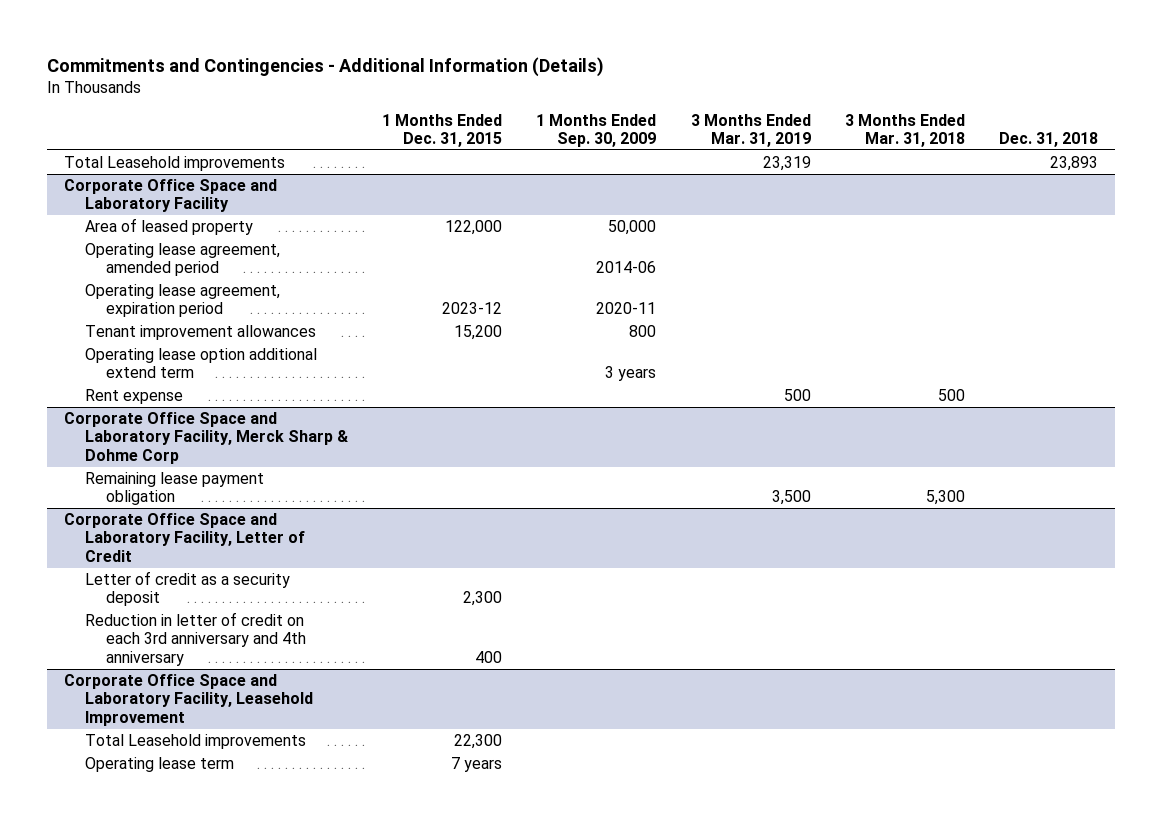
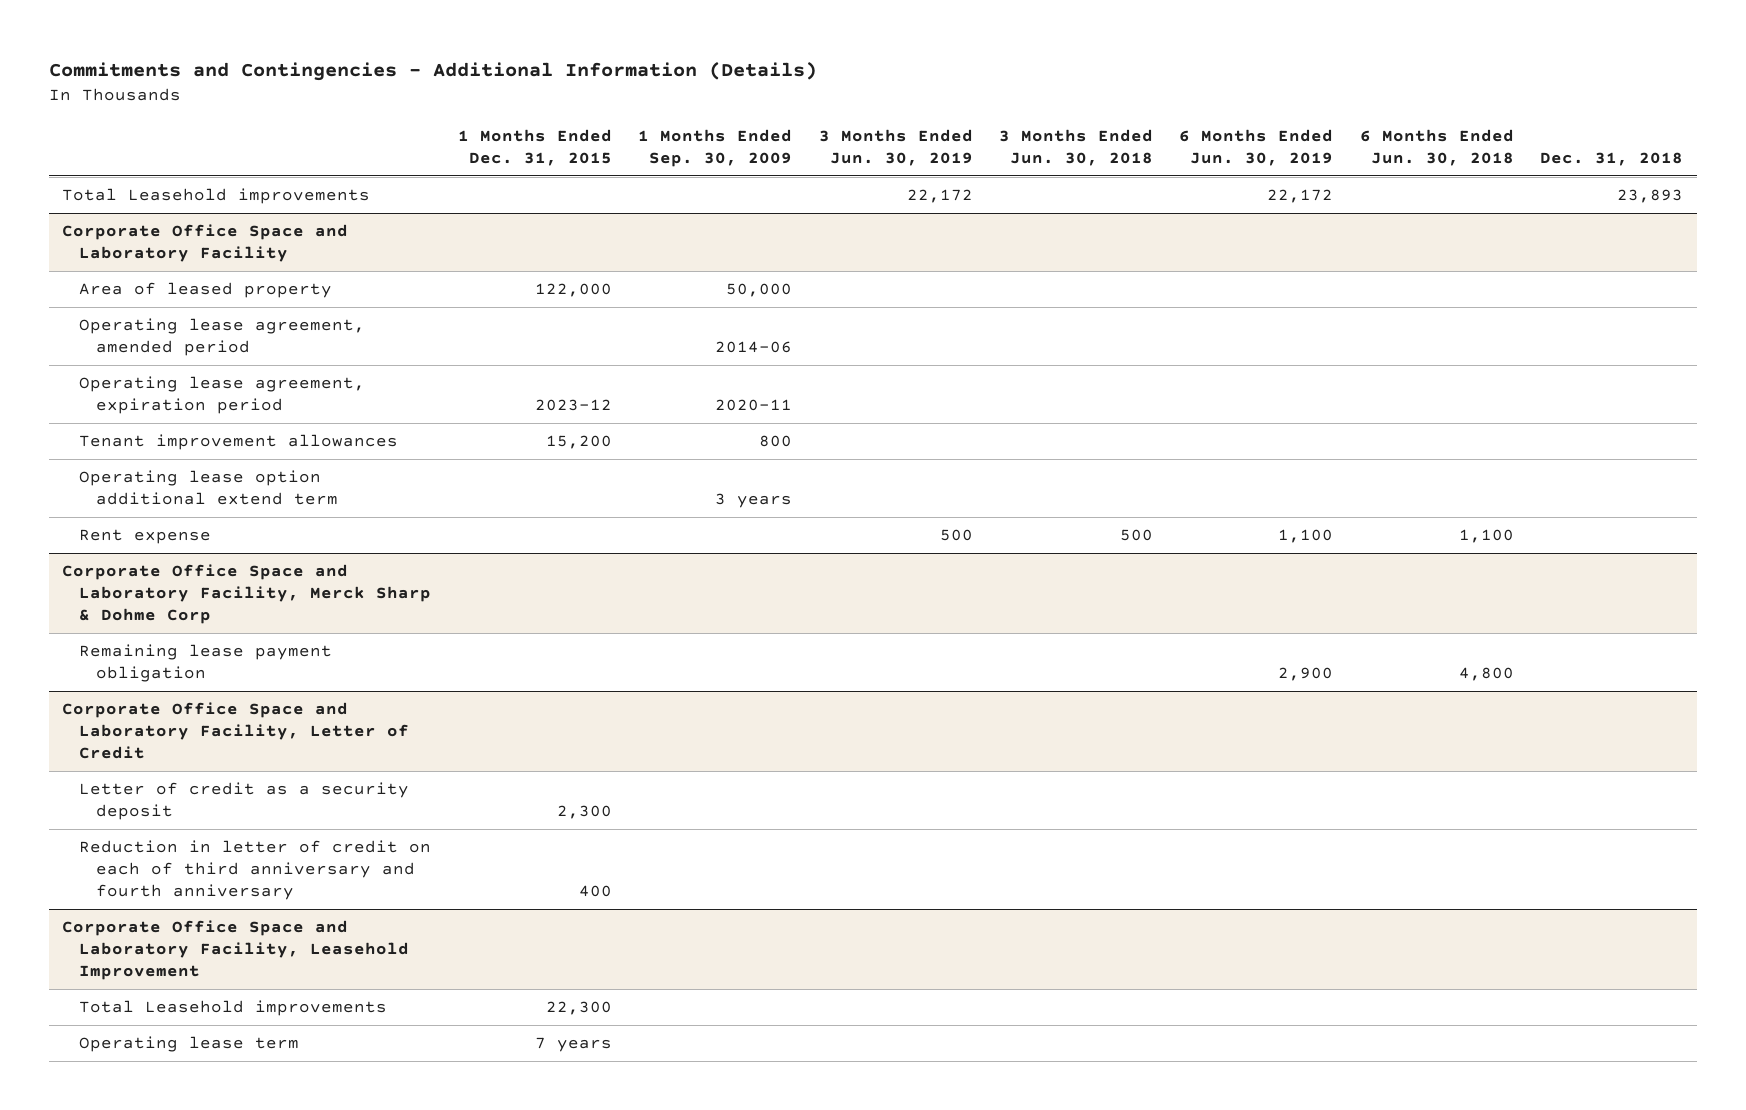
- | 1 Months Ended Dec. 31, 2015 | 1 Months Ended Sep. 30, 2009 | 3 Months Ended Mar. 31, 2019 | 3 Months Ended Mar. 31, 2018 | Dec. 31, 2018
+ | 1 Months Ended Dec. 31, 2015 | 1 Months Ended Sep. 30, 2009 | 3 Months Ended Jun. 30, 2019 | 3 Months Ended Jun. 30, 2018 | 6 Months Ended Jun. 30, 2019 | 6 Months Ended Jun. 30, 2018 | Dec. 31, 2018
@ Corporate Office Space and Laboratory Facility, Letter of Credit
- Reduction in letter of credit on each 3rd anniversary and 4th anniversary | 400 | | | |
+ Reduction in letter of credit on each of third anniversary and fourth anniversary | 400 | | | | | |

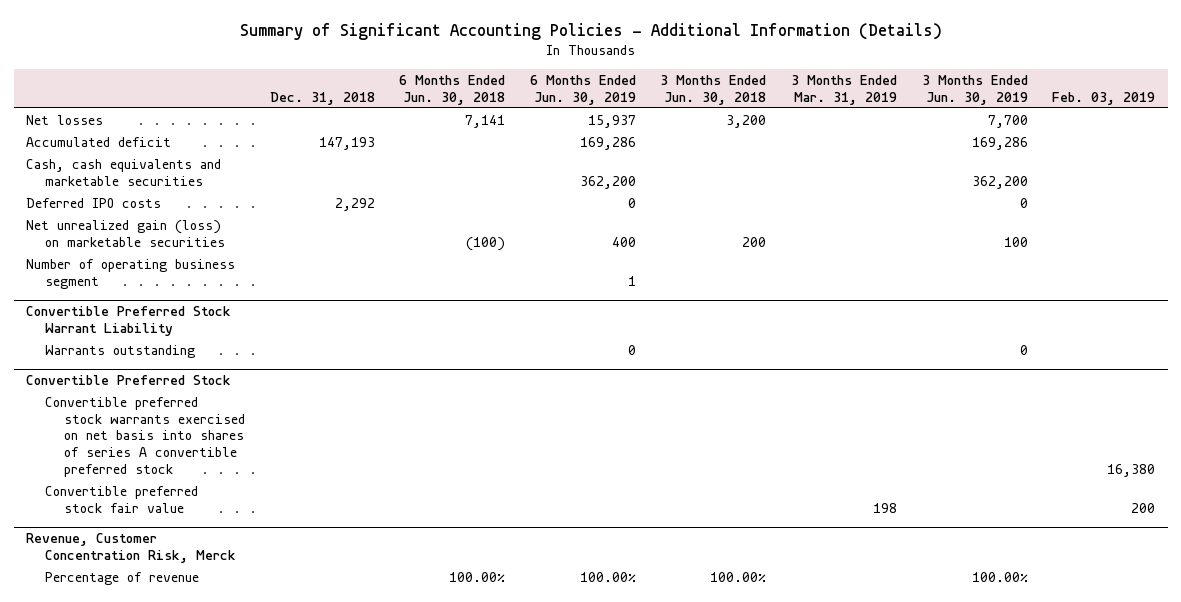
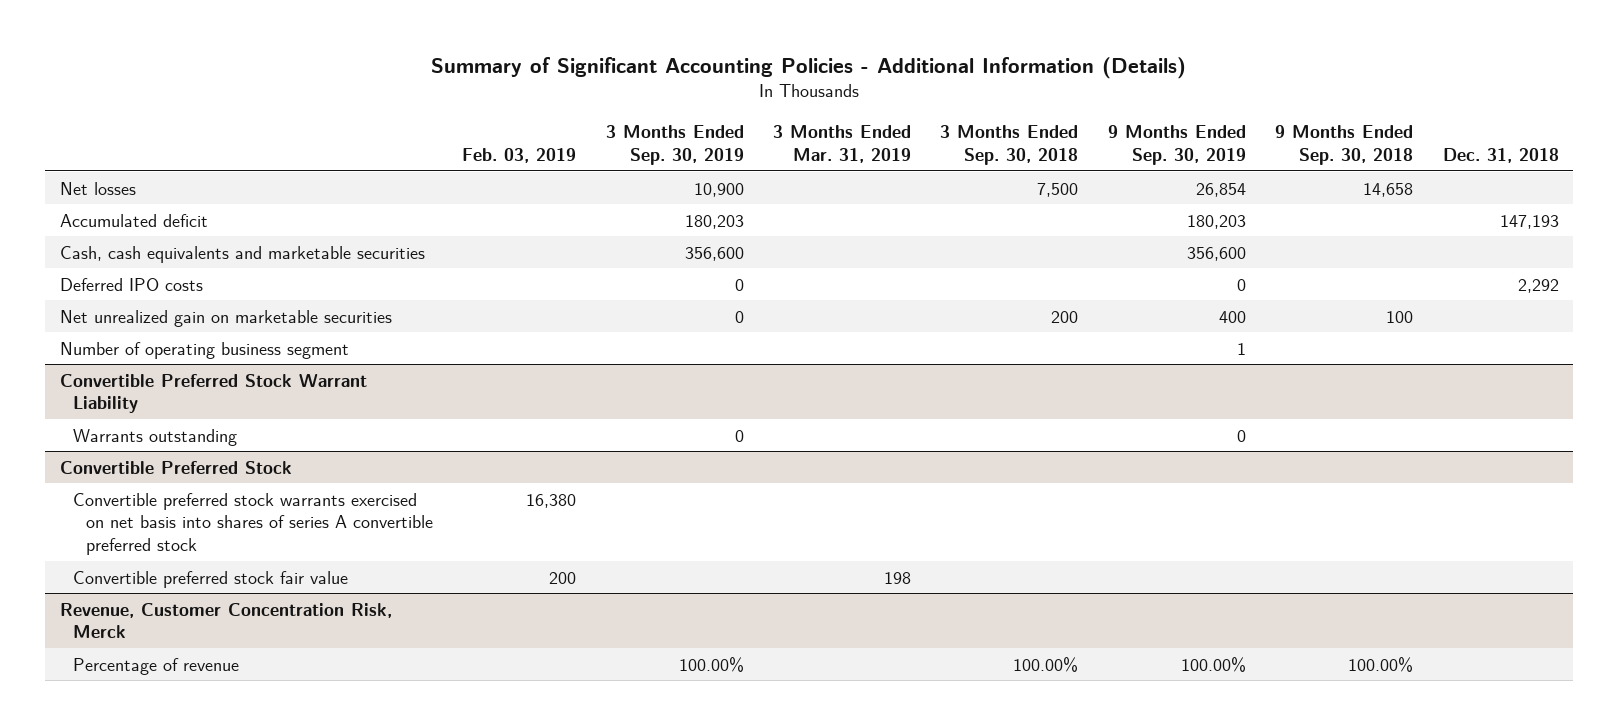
- | Dec. 31, 2018 | 6 Months Ended Jun. 30, 2018 | 6 Months Ended Jun. 30, 2019 | 3 Months Ended Jun. 30, 2018 | 3 Months Ended Mar. 31, 2019 | 3 Months Ended Jun. 30, 2019 | Feb. 03, 2019
+ | Feb. 03, 2019 | 3 Months Ended Sep. 30, 2019 | 3 Months Ended Mar. 31, 2019 | 3 Months Ended Sep. 30, 2018 | 9 Months Ended Sep. 30, 2019 | 9 Months Ended Sep. 30, 2018 | Dec. 31, 2018
- Net unrealized gain (loss) on marketable securities | | (100) | 400 | 200 | | 100 |
+ Net unrealized gain on marketable securities | | 0 | | 200 | 400 | 100 |

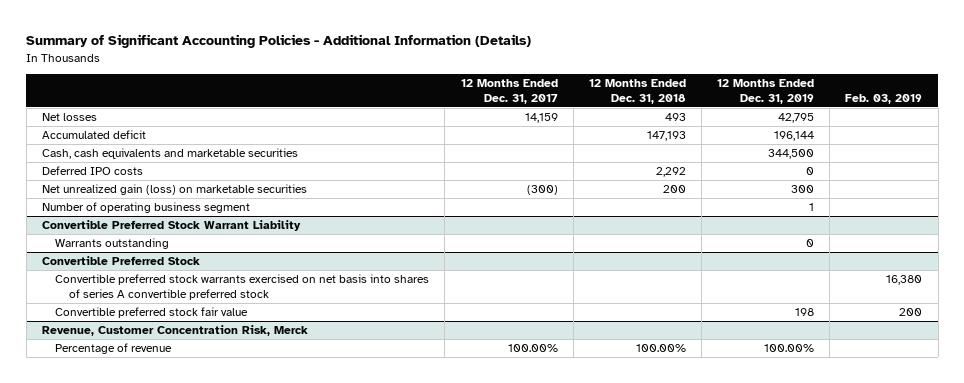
- | Feb. 03, 2019 | 3 Months Ended Sep. 30, 2019 | 3 Months Ended Mar. 31, 2019 | 3 Months Ended Sep. 30, 2018 | 9 Months Ended Sep. 30, 2019 | 9 Months Ended Sep. 30, 2018 | Dec. 31, 2018
+ | 12 Months Ended Dec. 31, 2017 | 12 Months Ended Dec. 31, 2018 | 12 Months Ended Dec. 31, 2019 | Feb. 03, 2019
- Net unrealized gain on marketable securities | | 0 | | 200 | 400 | 100 |
+ Net unrealized gain (loss) on marketable securities | (300) | 200 | 300 |

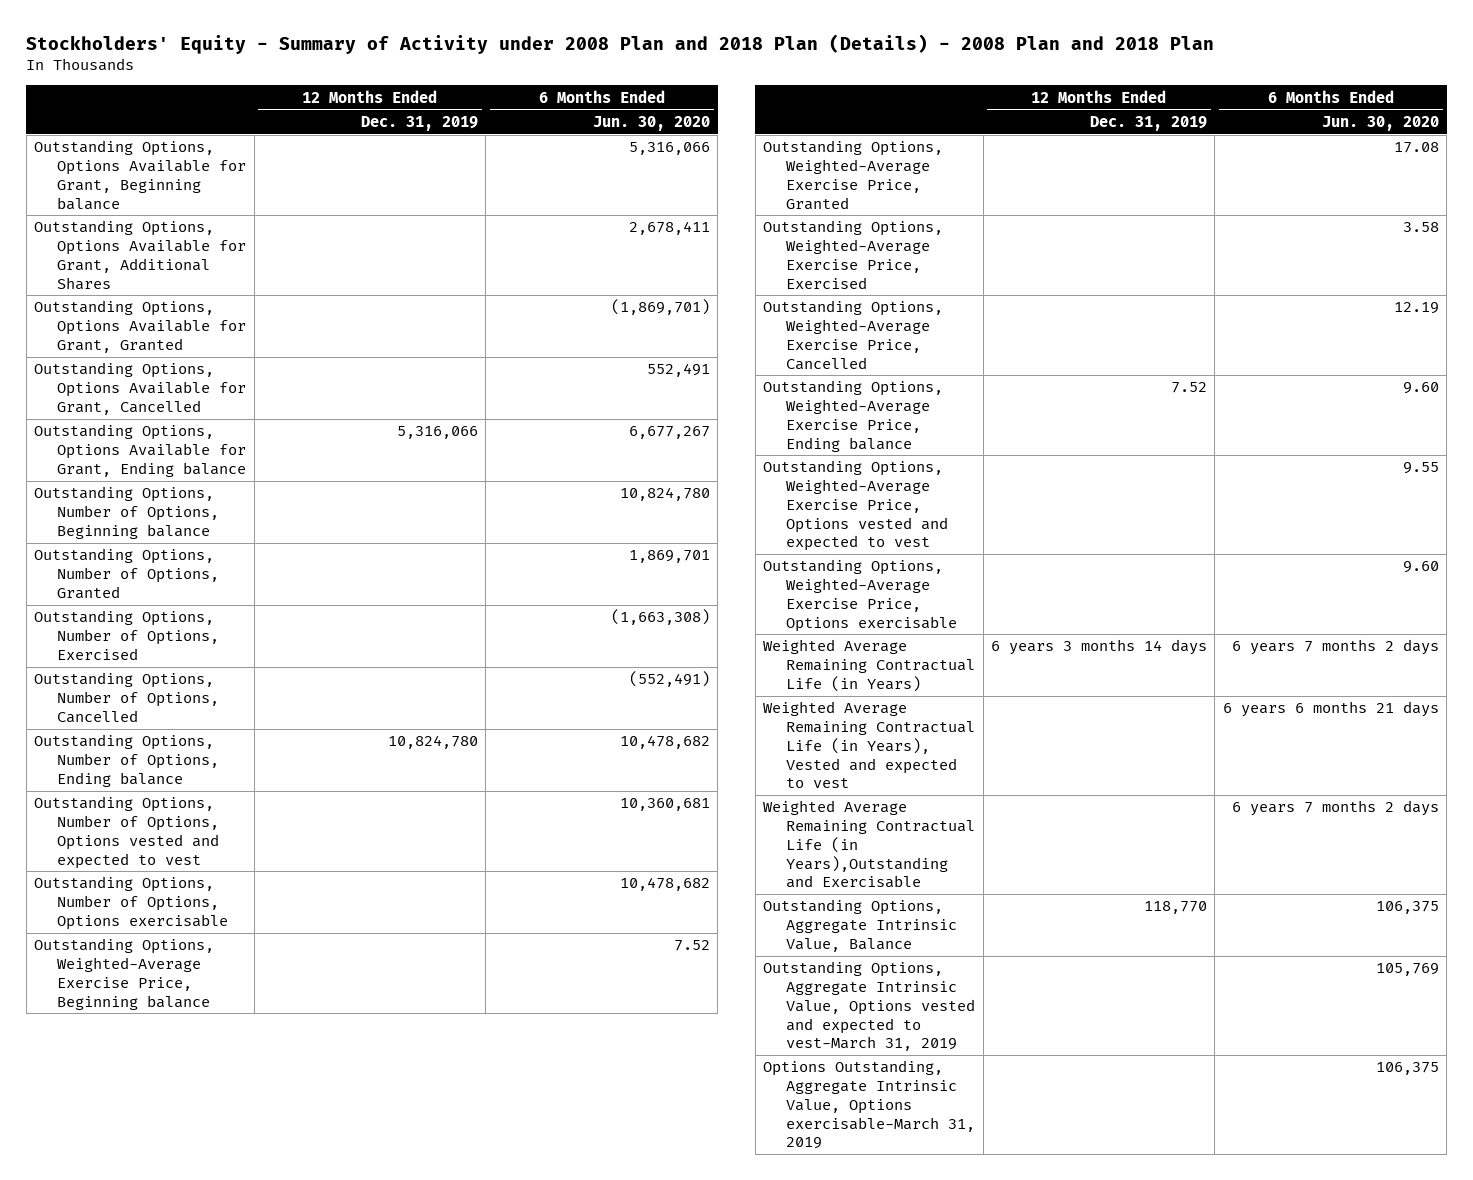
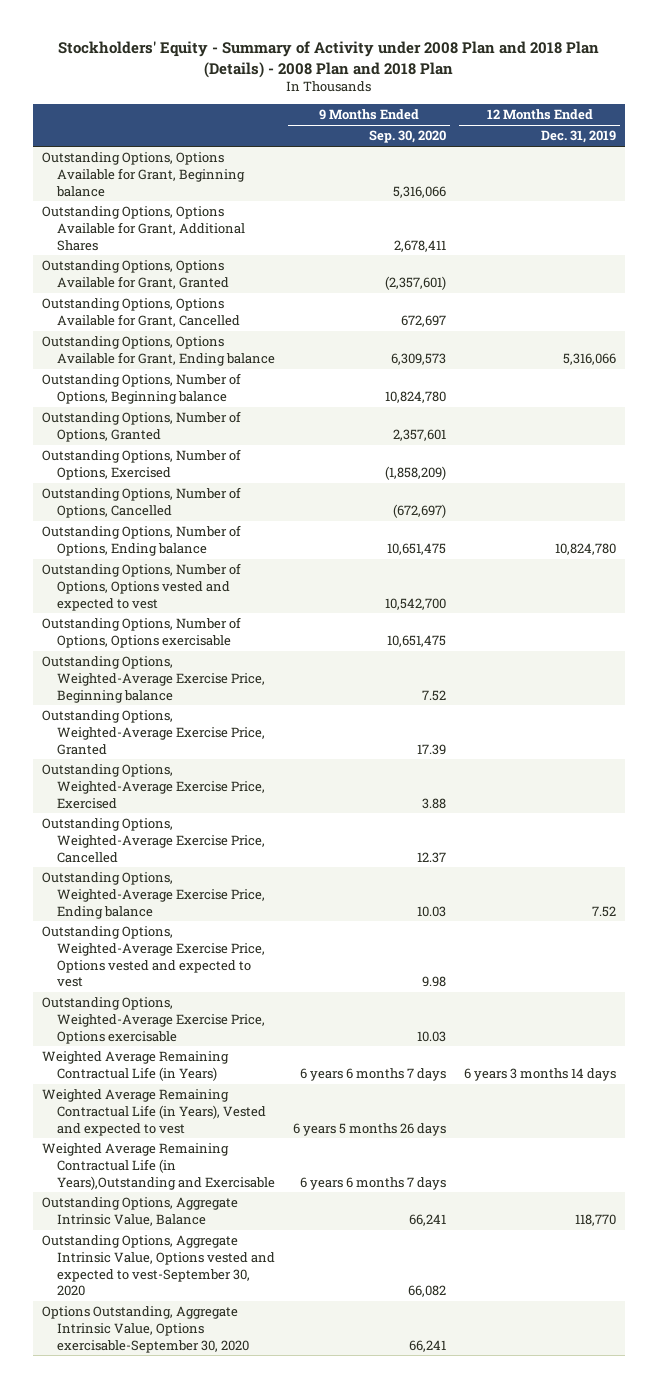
- | 12 Months Ended Dec. 31, 2019 | 6 Months Ended Jun. 30, 2020
+ | 9 Months Ended Sep. 30, 2020 | 12 Months Ended Dec. 31, 2019
- Outstanding Options, Aggregate Intrinsic Value, Options vested and expected to vest-March 31, 2019 | | 105,769
- Options Outstanding, Aggregate Intrinsic Value, Options exercisable-March 31, 2019 | | 106,375
+ Outstanding Options, Aggregate Intrinsic Value, Options vested and expected to vest-September 30, 2020 | 66,082 |
+ Options Outstanding, Aggregate Intrinsic Value, Options exercisable-September 30, 2020 | 66,241 |

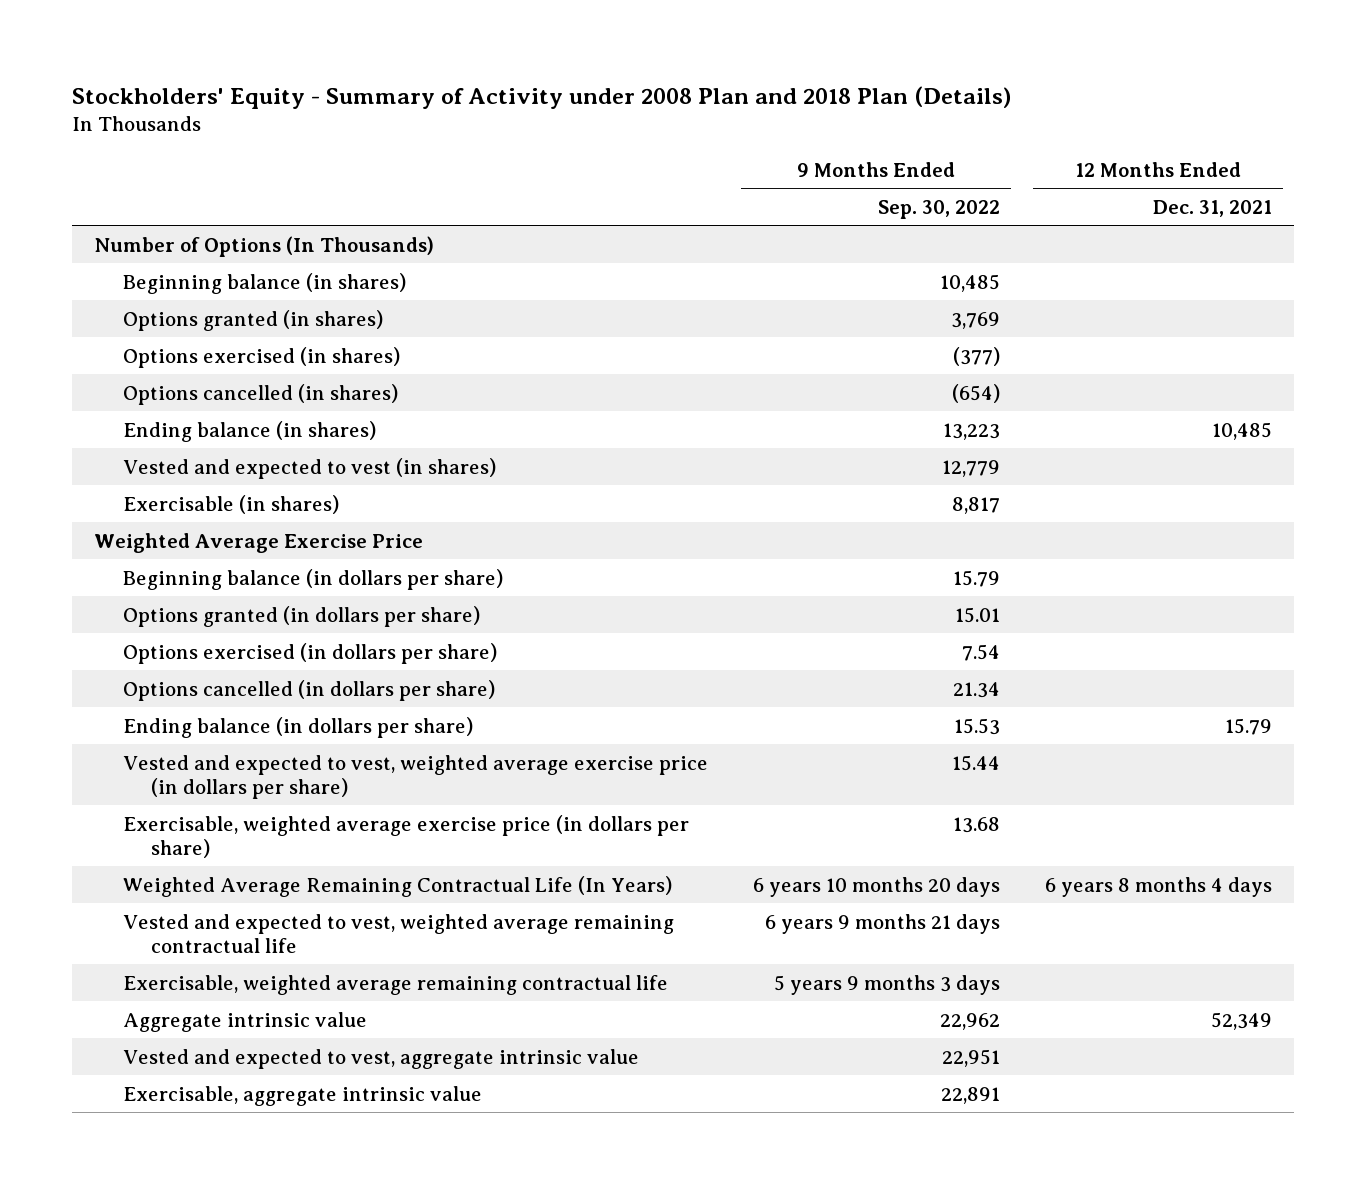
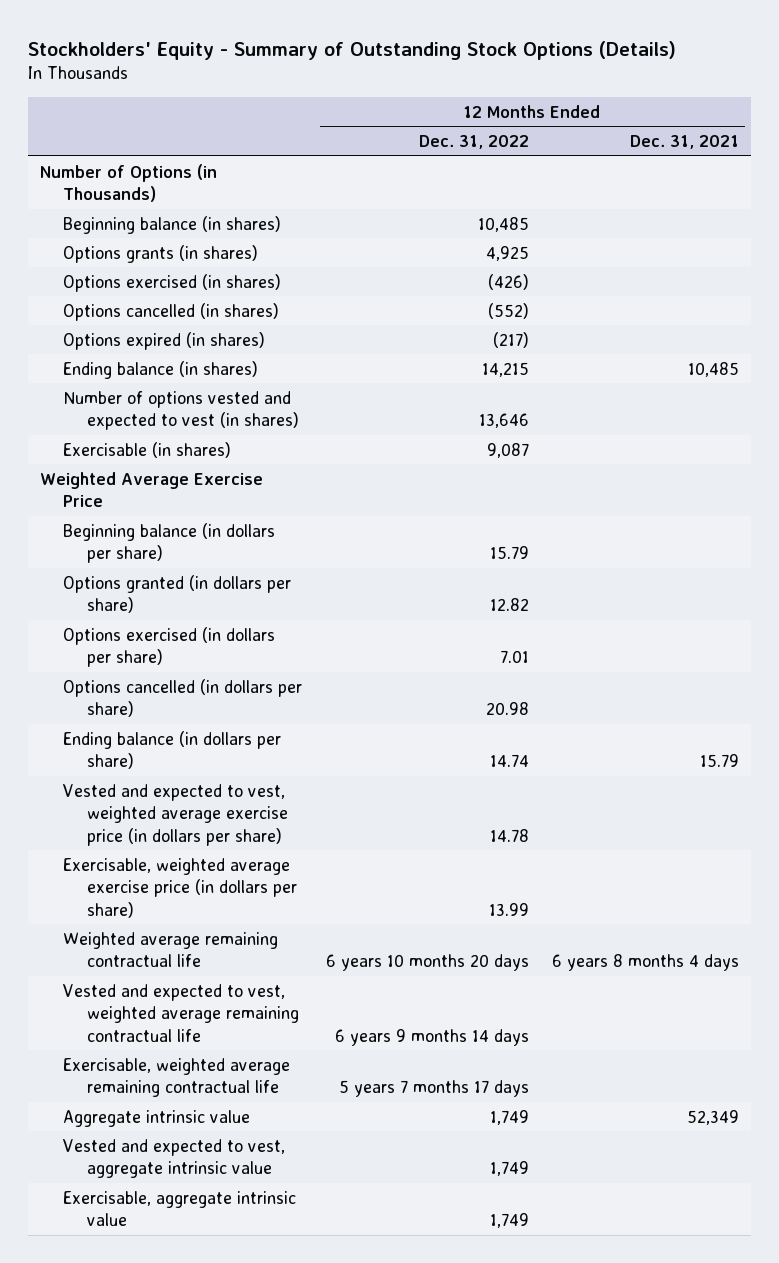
- Stockholders' Equity - Summary of Activity under 2008 Plan and 2018 Plan (Details)
+ Stockholders' Equity - Summary of Outstanding Stock Options (Details)
- | 9 Months Ended Sep. 30, 2022 | 12 Months Ended Dec. 31, 2021
+ | 12 Months Ended Dec. 31, 2022 | 12 Months Ended Dec. 31, 2021
- Number of Options (In Thousands)
+ Number of Options (in Thousands)
- Options granted (in shares) | 3,769 |
+ Options grants (in shares) | 4,925 |
+ Options expired (in shares) | (217) |
- Vested and expected to vest (in shares) | 12,779 |
+ Number of options vested and expected to vest (in shares) | 13,646 |
- Weighted Average Remaining Contractual Life (In Years) | 6 years 10 months 20 days | 6 years 8 months 4 days
+ Weighted average remaining contractual life | 6 years 10 months 20 days | 6 years 8 months 4 days

